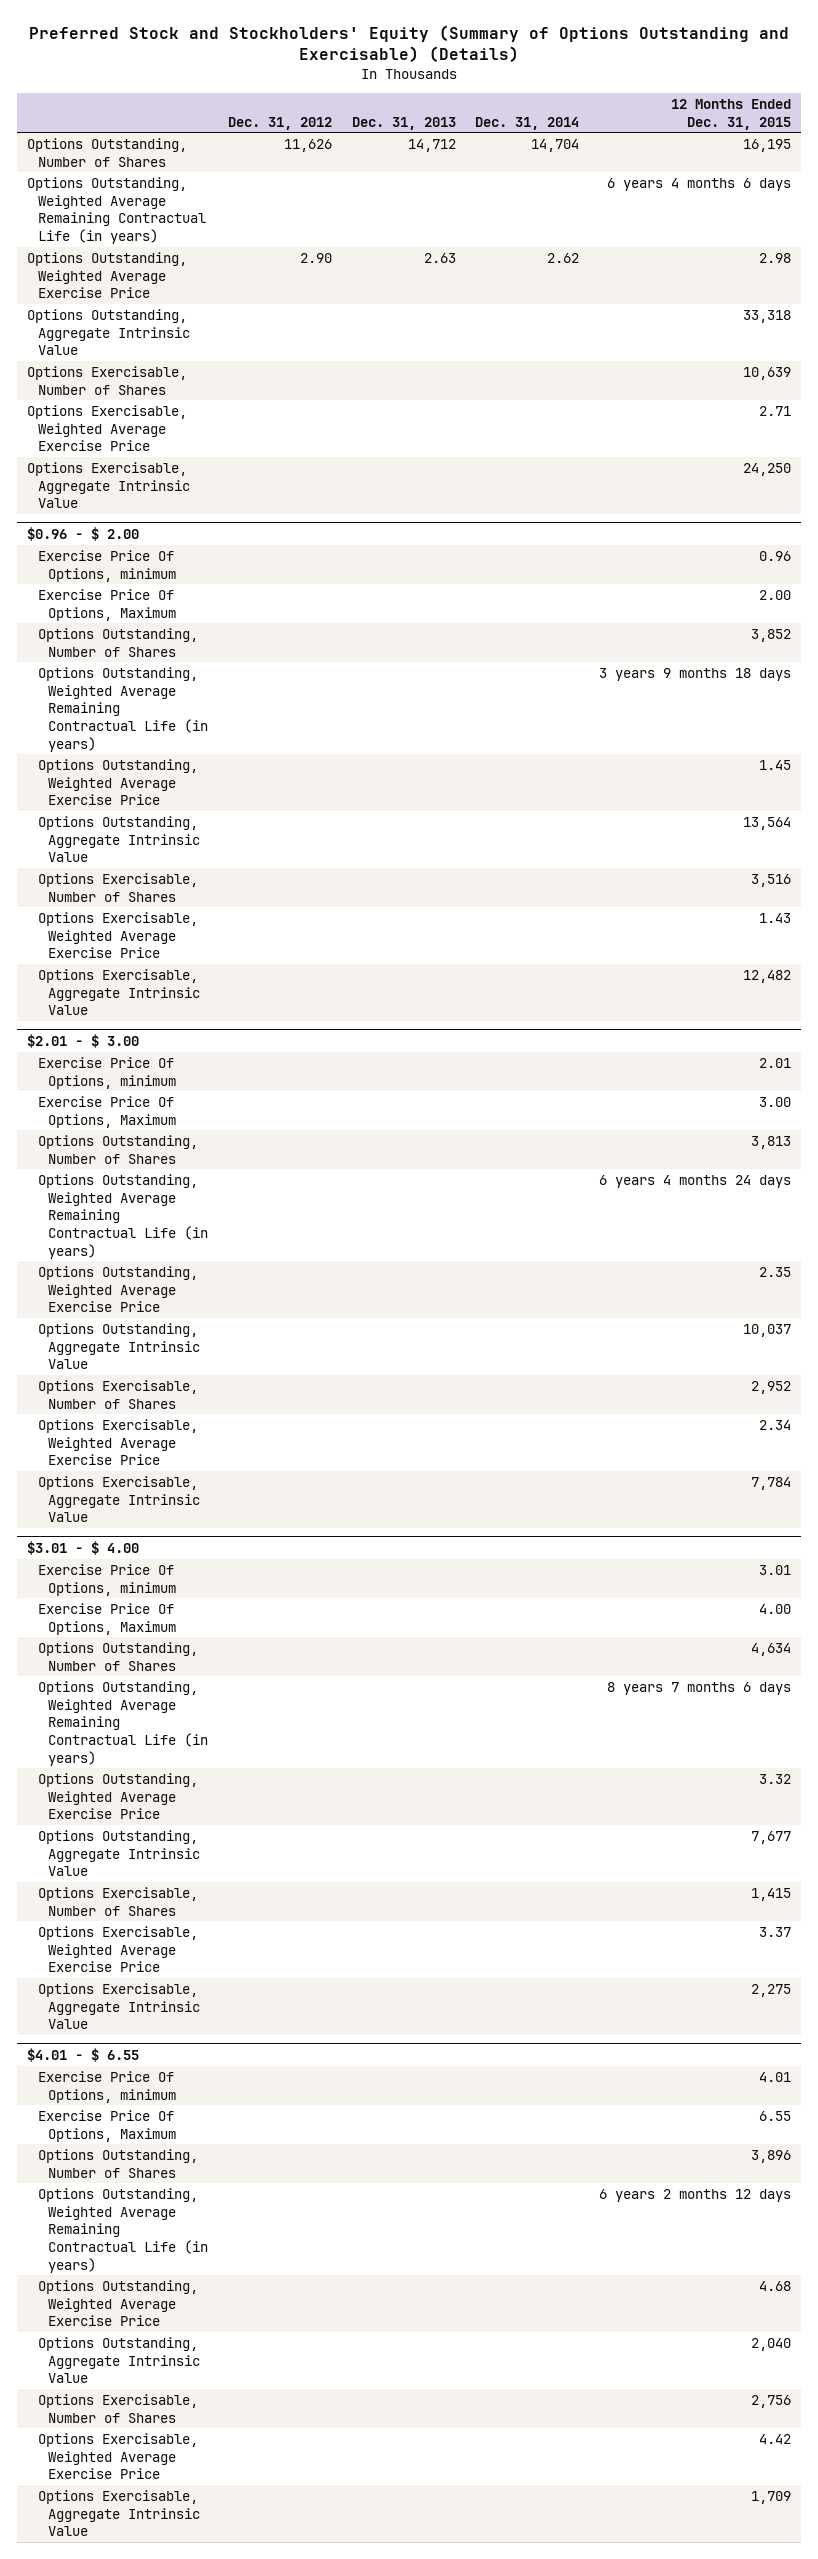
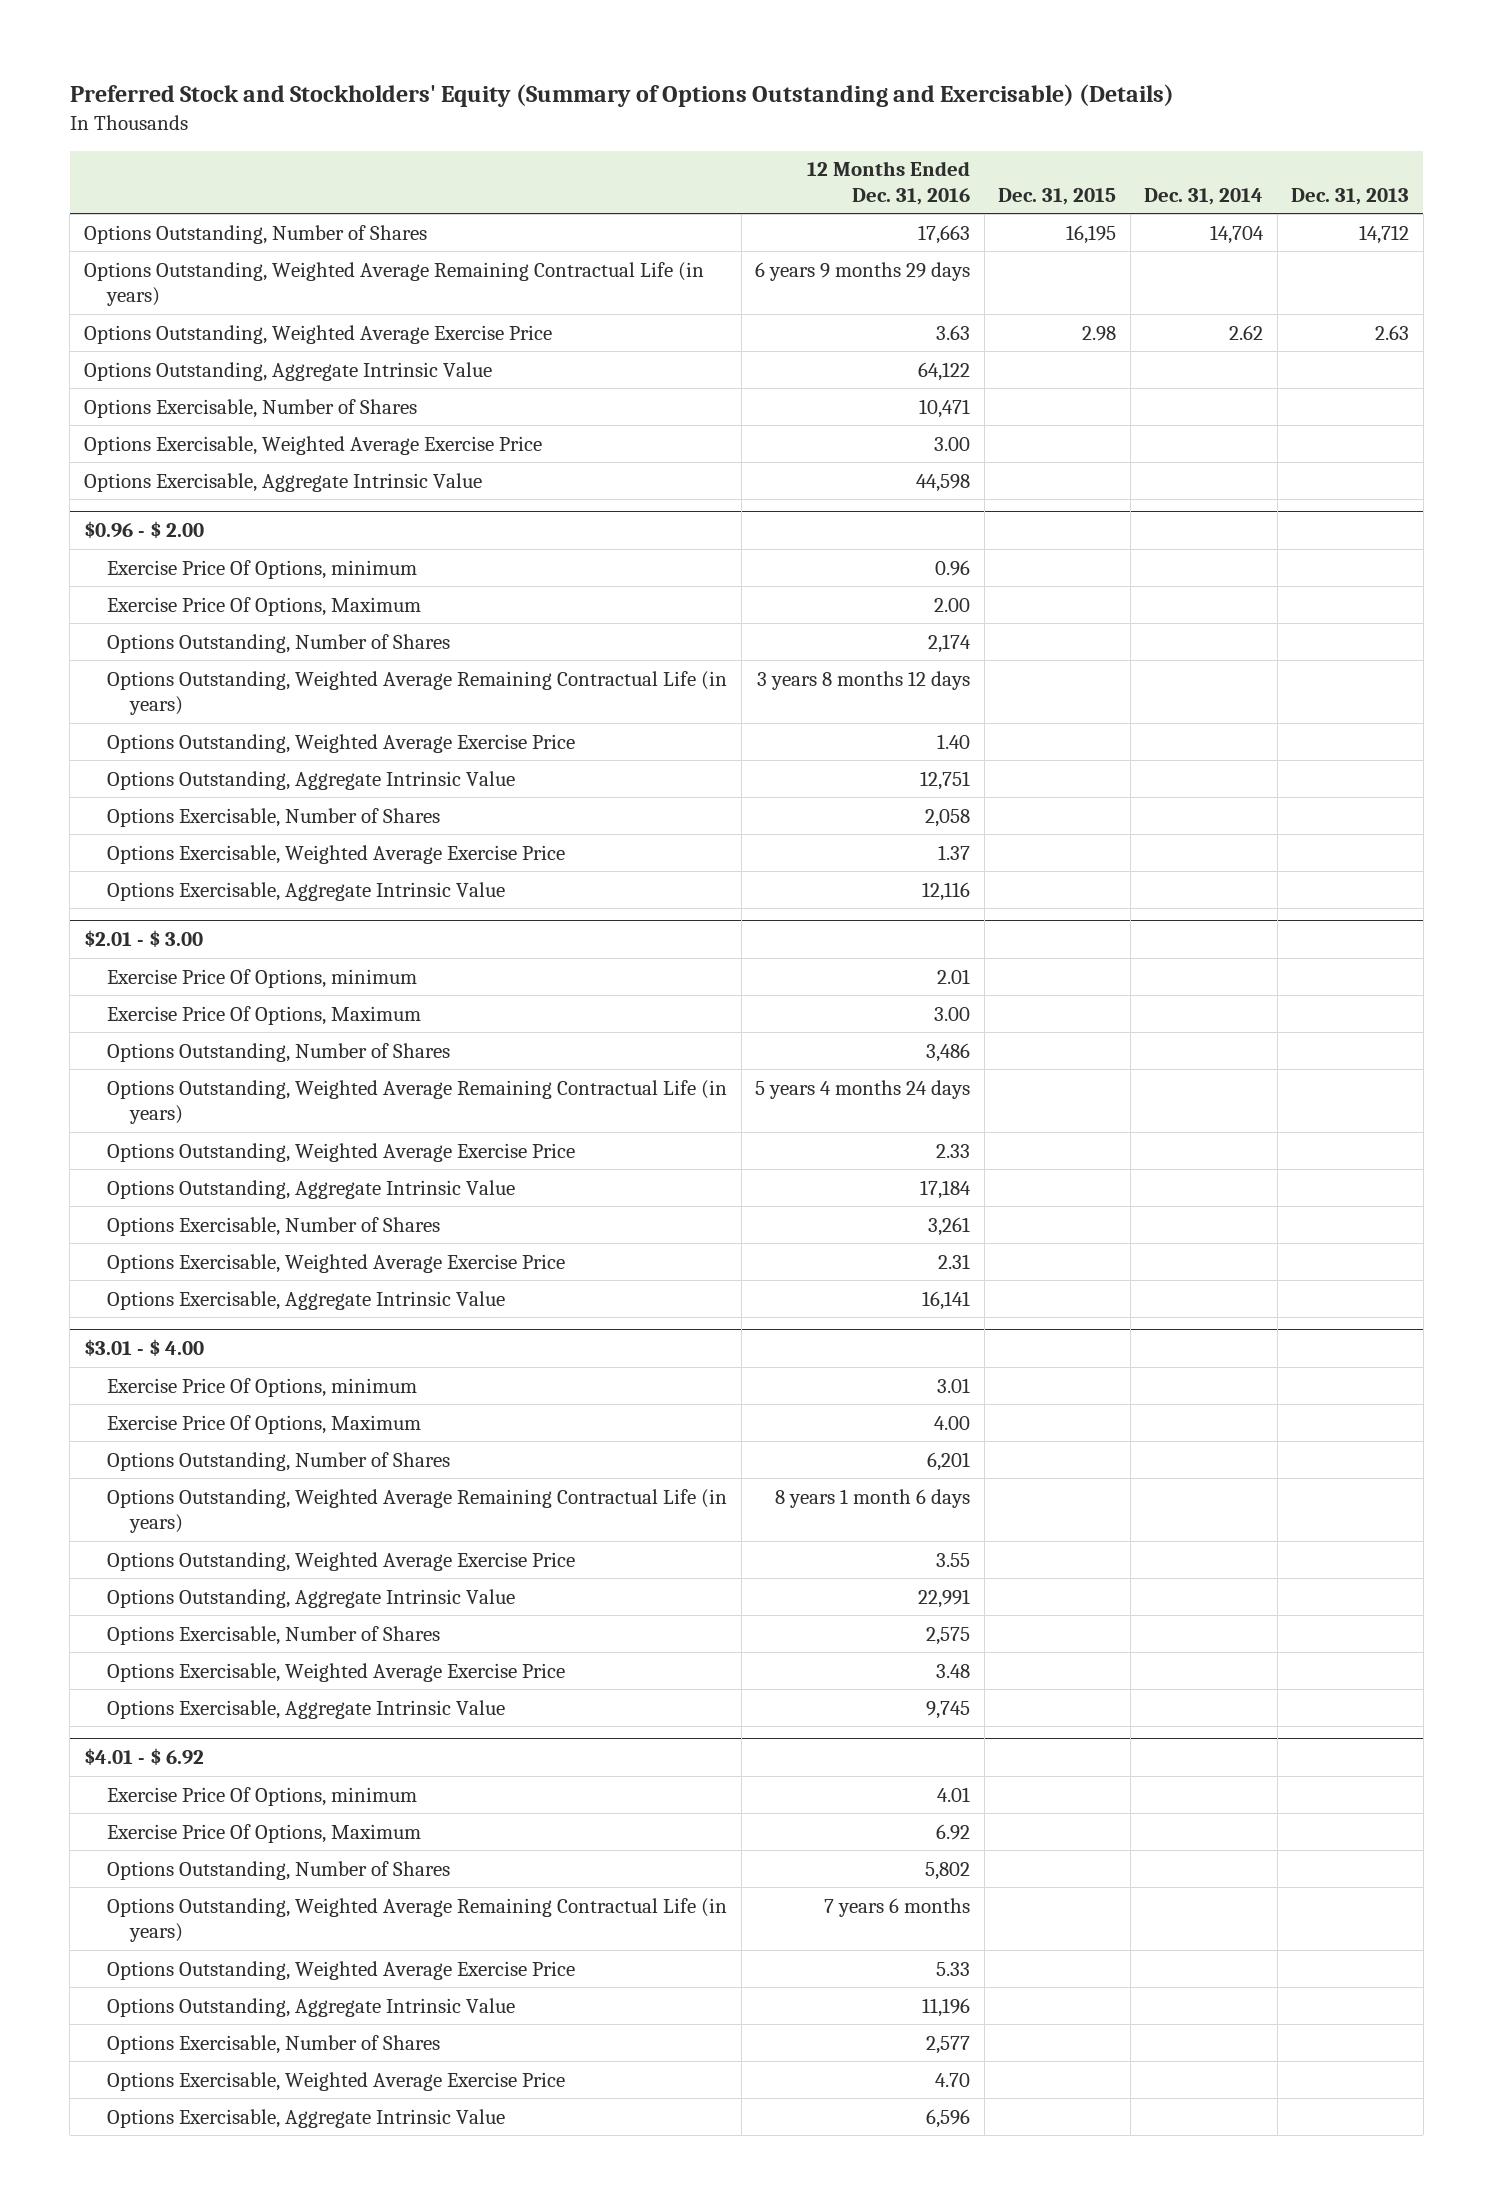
- | Dec. 31, 2012 | Dec. 31, 2013 | Dec. 31, 2014 | 12 Months Ended Dec. 31, 2015
+ | 12 Months Ended Dec. 31, 2016 | Dec. 31, 2015 | Dec. 31, 2014 | Dec. 31, 2013
- $4.01 - $ 6.55
+ $4.01 - $ 6.92

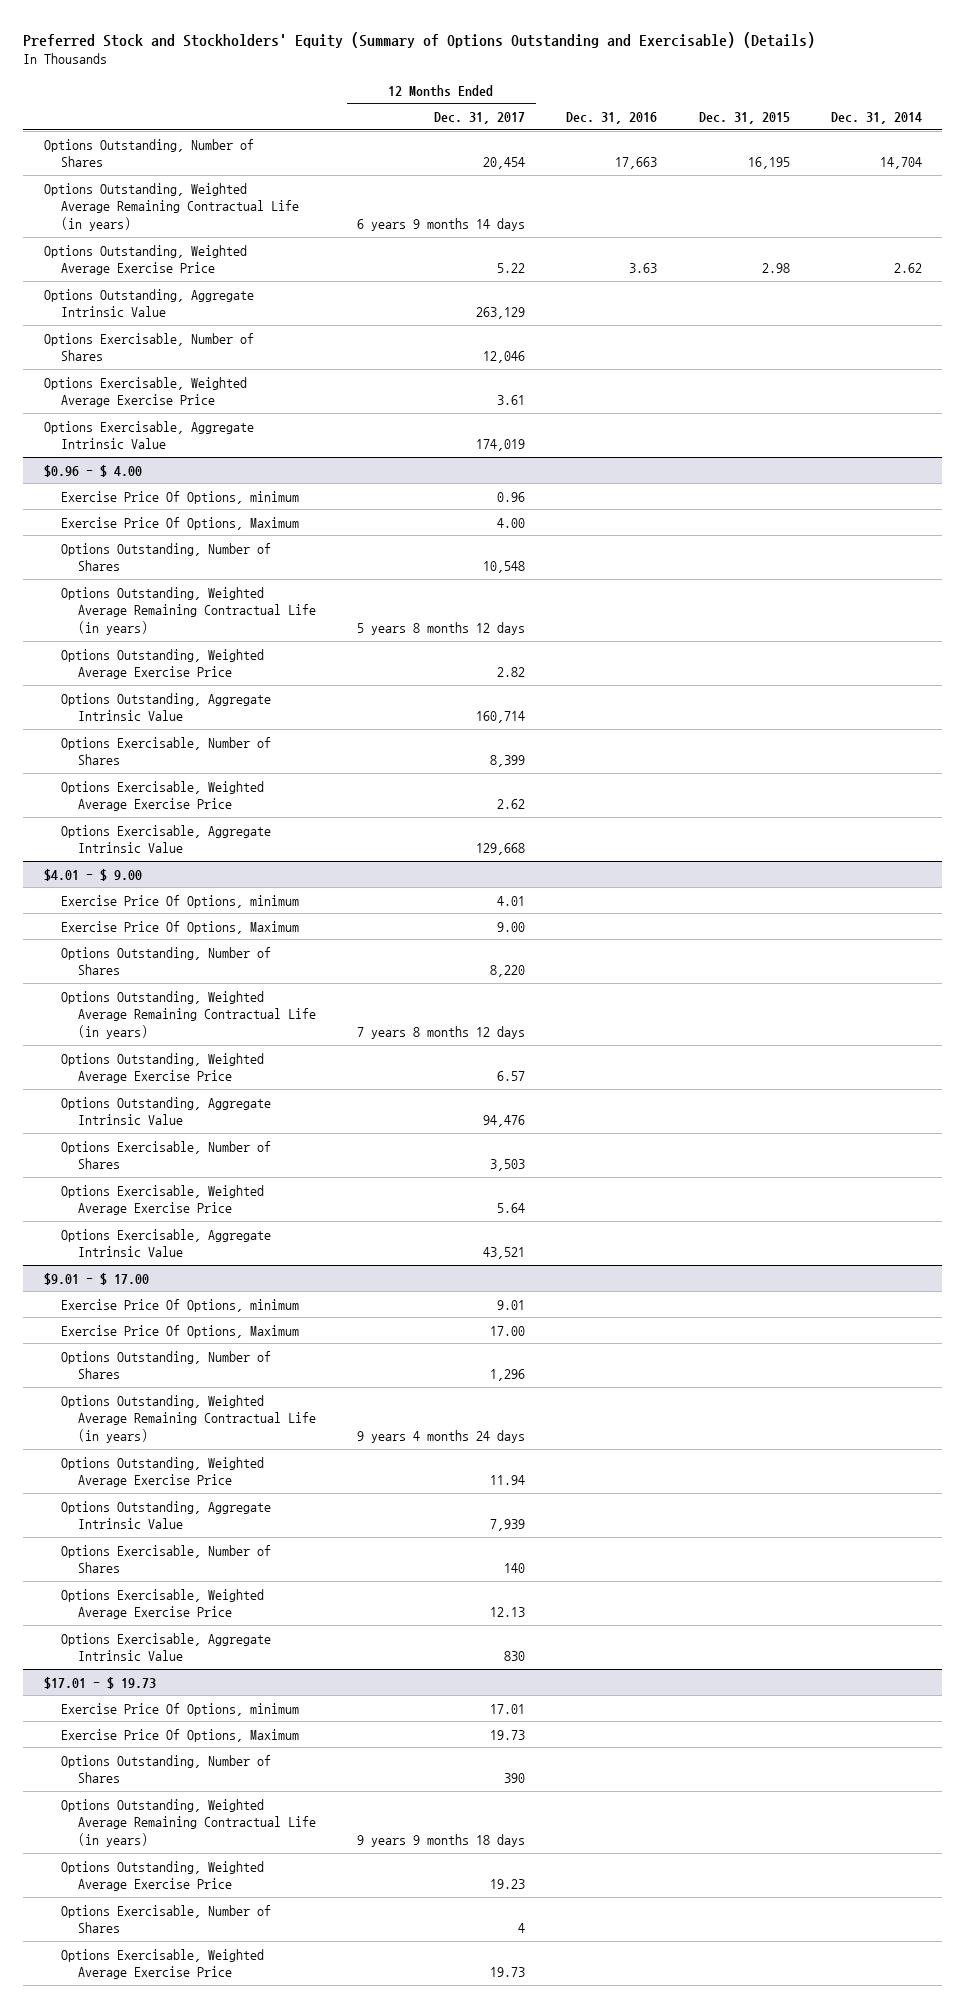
- | 12 Months Ended Dec. 31, 2016 | Dec. 31, 2015 | Dec. 31, 2014 | Dec. 31, 2013
+ | 12 Months Ended Dec. 31, 2017 | Dec. 31, 2016 | Dec. 31, 2015 | Dec. 31, 2014
- $0.96 - $ 2.00
+ $0.96 - $ 4.00
- $2.01 - $ 3.00
+ $4.01 - $ 9.00
- $3.01 - $ 4.00
+ $9.01 - $ 17.00
- $4.01 - $ 6.92
+ $17.01 - $ 19.73
- Options Outstanding, Aggregate Intrinsic Value | 11,196 | | |
- Options Exercisable, Aggregate Intrinsic Value | 6,596 | | |

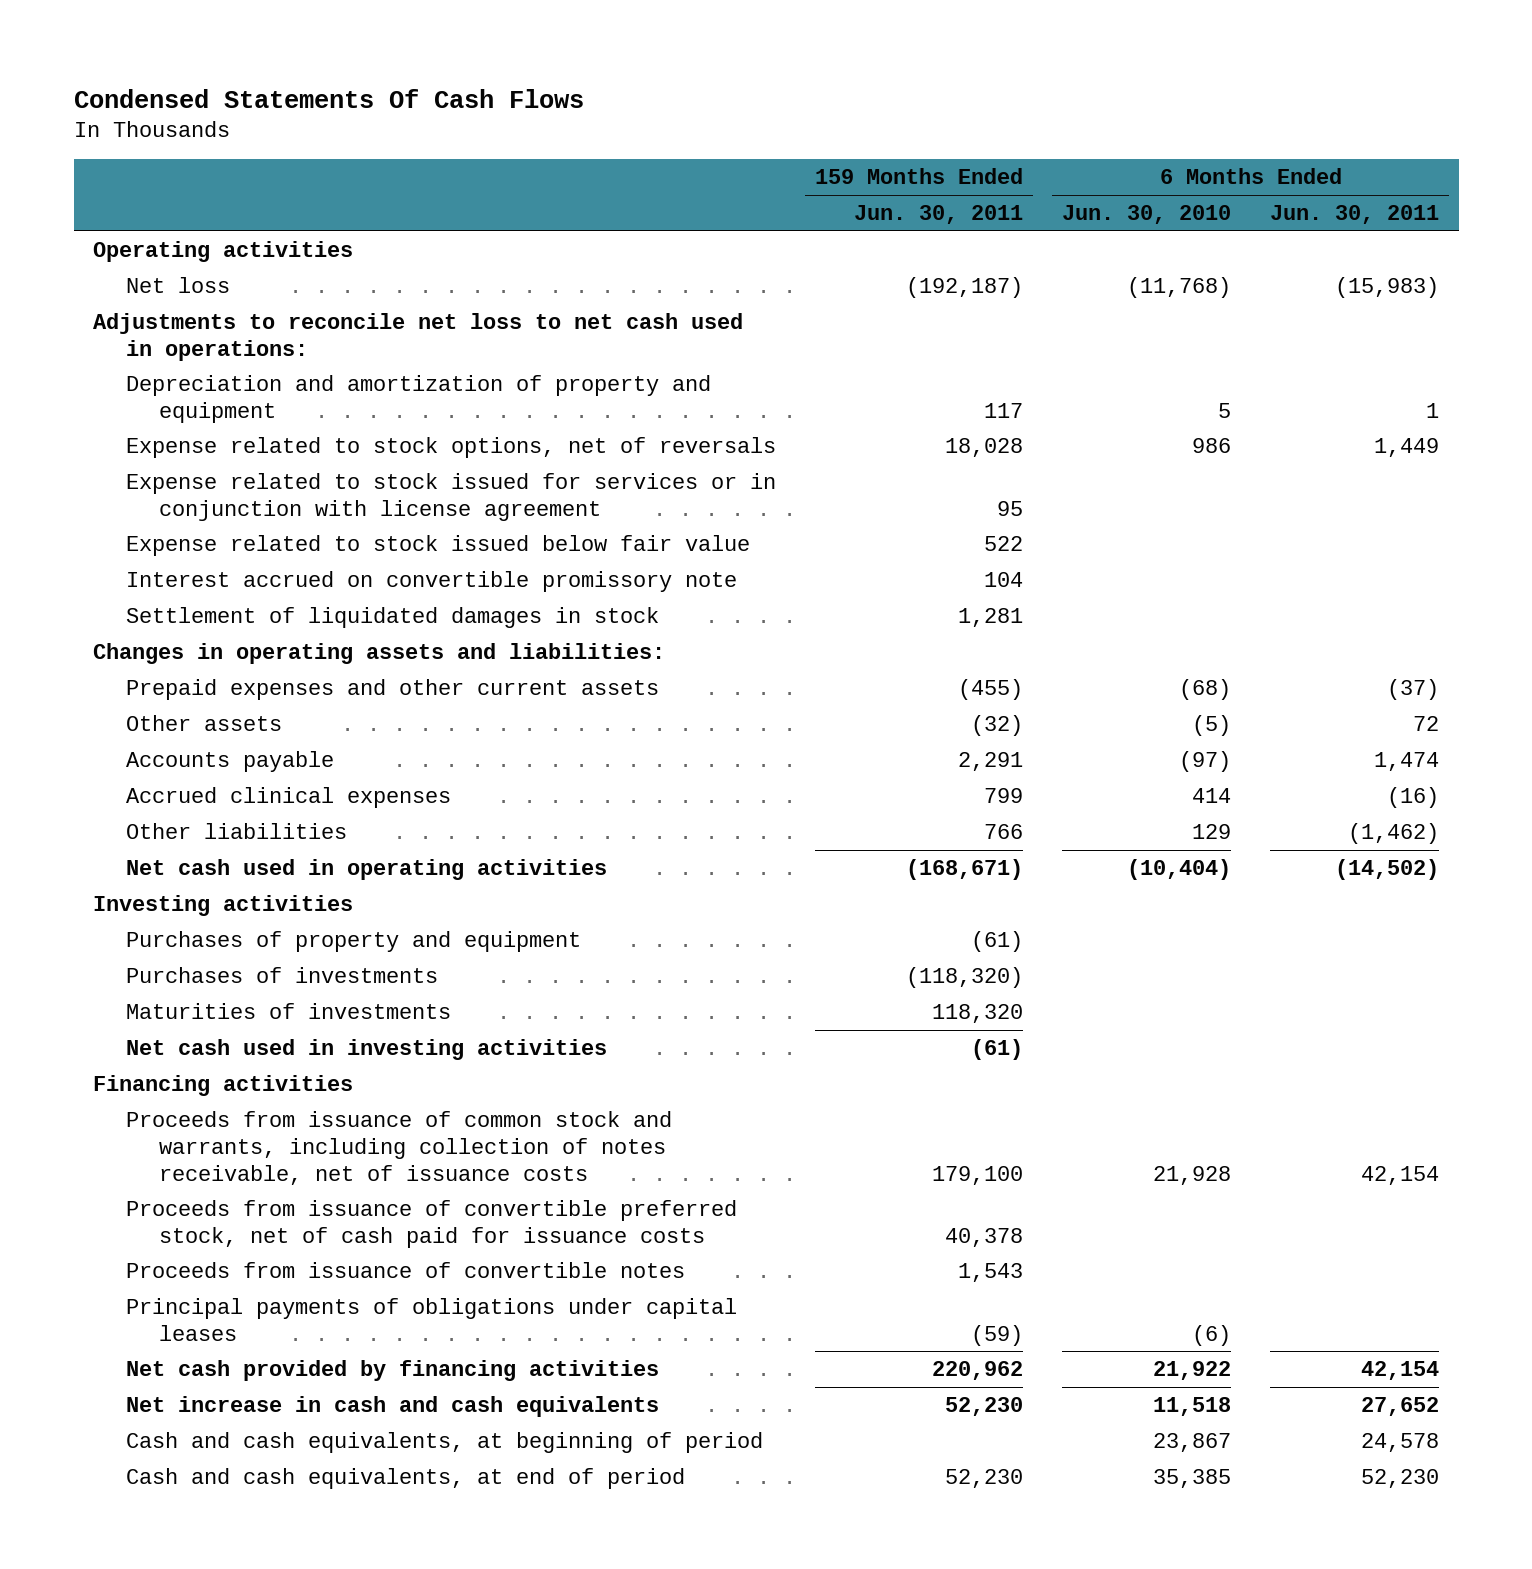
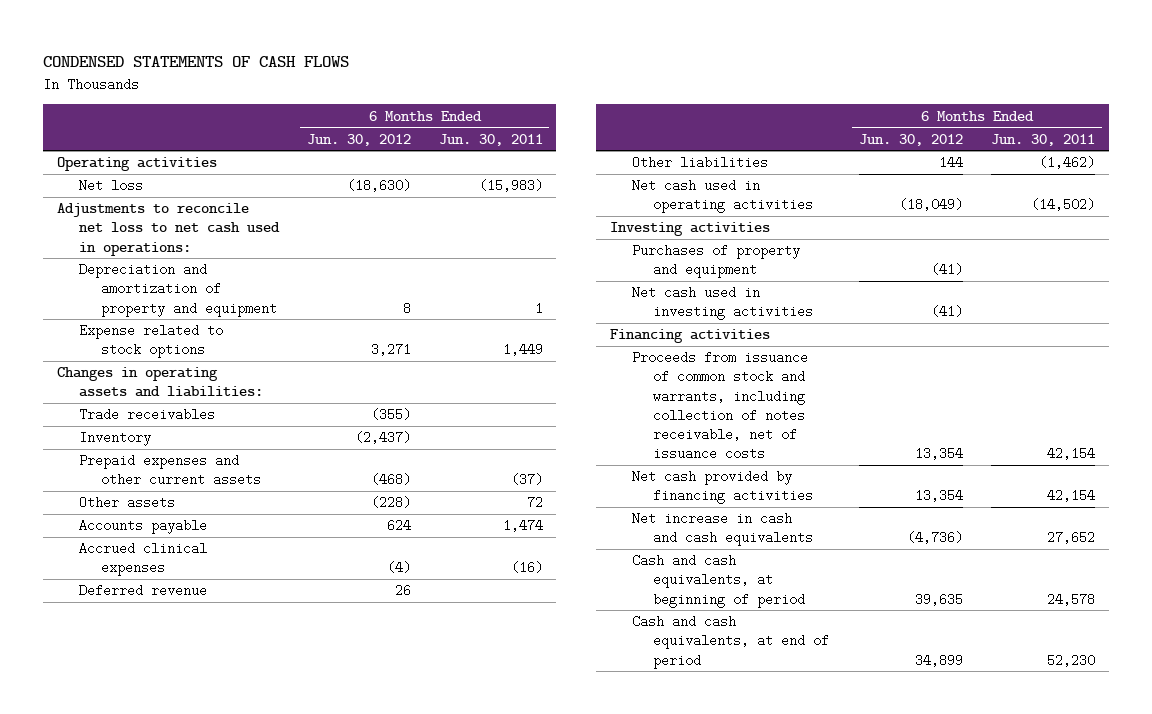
- Condensed Statements Of Cash Flows
+ CONDENSED STATEMENTS OF CASH FLOWS
- | 159 Months Ended Jun. 30, 2011 | 6 Months Ended Jun. 30, 2010 | 6 Months Ended Jun. 30, 2011
+ | 6 Months Ended Jun. 30, 2012 | 6 Months Ended Jun. 30, 2011
- Expense related to stock options, net of reversals | 18,028 | 986 | 1,449
- Expense related to stock issued for services or in conjunction with license agreement | 95 | |
- Expense related to stock issued below fair value | 522 | |
- Interest accrued on convertible promissory note | 104 | |
- Settlement of liquidated damages in stock | 1,281 | |
+ Expense related to stock options | 3,271 | 1,449
+ Trade receivables | (355) |
+ Inventory | (2,437) |
+ Deferred revenue | 26 |
- Purchases of investments | (118,320) | |
- Maturities of investments | 118,320 | |
- Proceeds from issuance of convertible preferred stock, net of cash paid for issuance costs | 40,378 | |
- Proceeds from issuance of convertible notes | 1,543 | |
- Principal payments of obligations under capital leases | (59) | (6) |

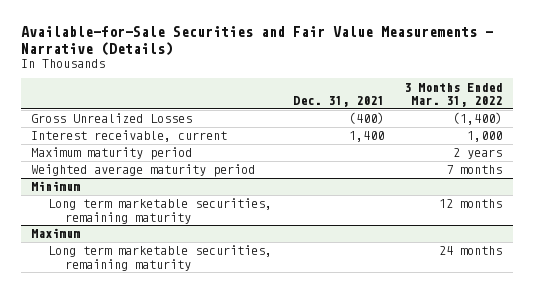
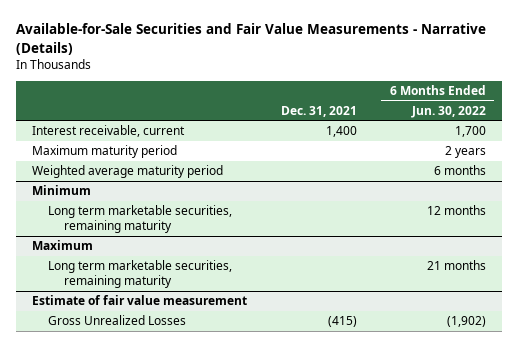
- | Dec. 31, 2021 | 3 Months Ended Mar. 31, 2022
+ | Dec. 31, 2021 | 6 Months Ended Jun. 30, 2022
- Gross Unrealized Losses | (400) | (1,400)
+ Estimate of fair value measurement
+ Gross Unrealized Losses | (415) | (1,902)

